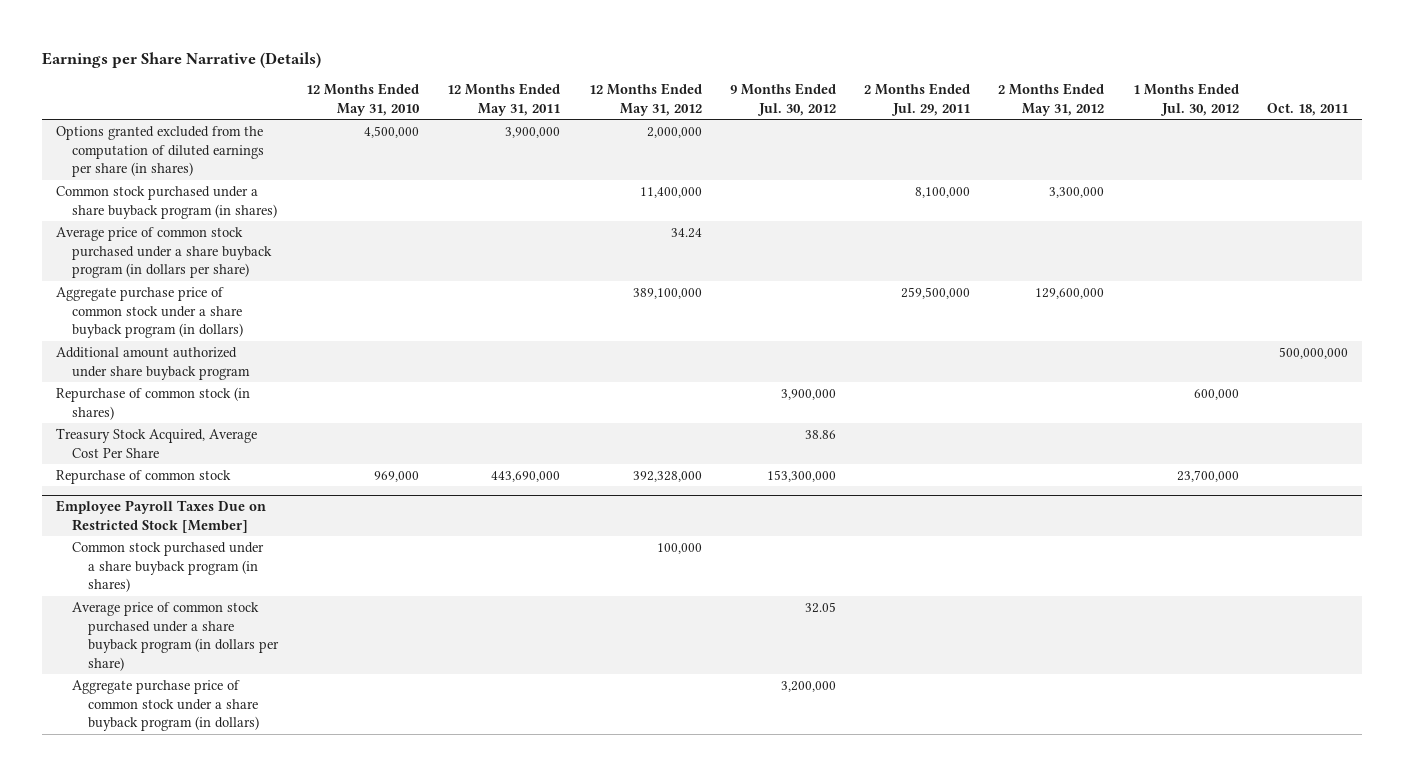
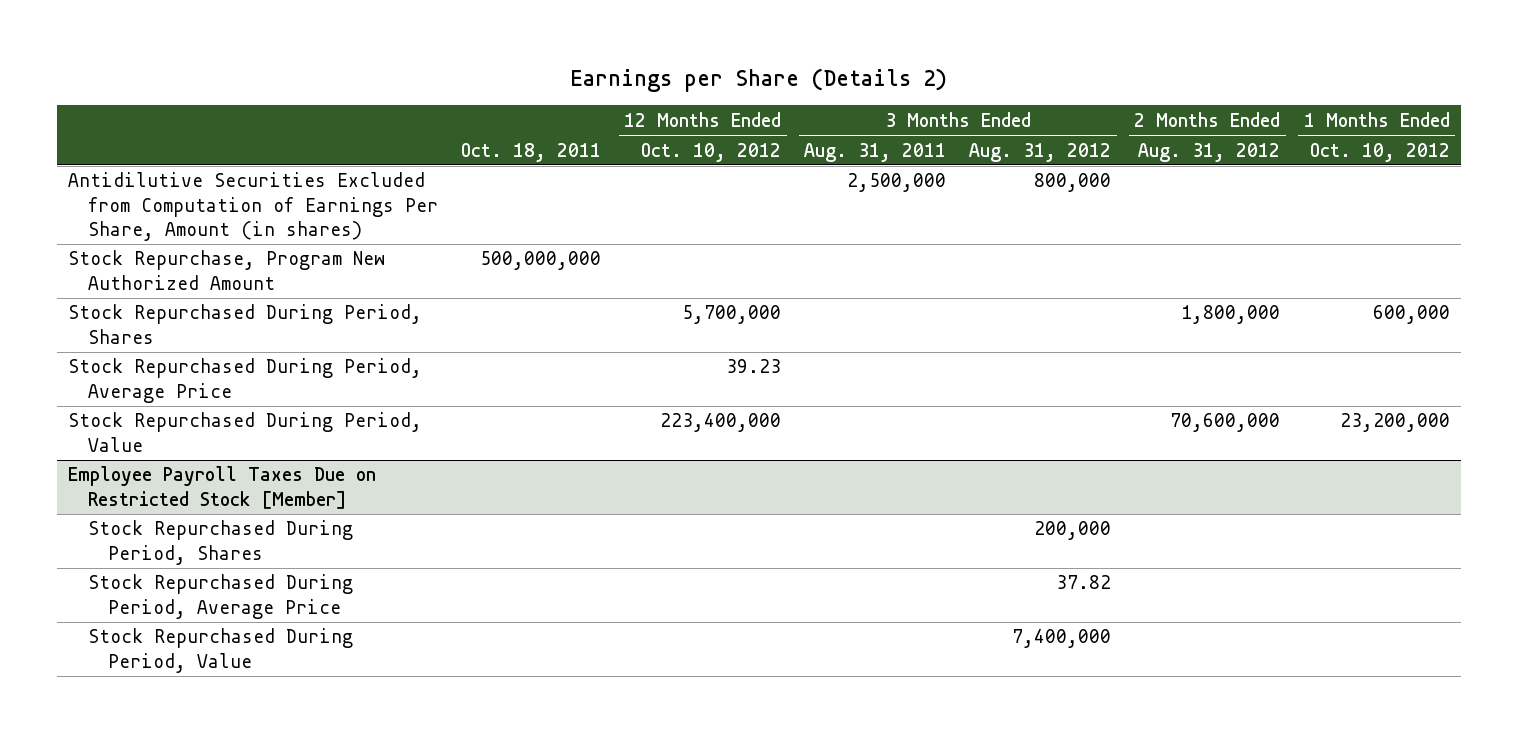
- Earnings per Share Narrative (Details)
+ Earnings per Share (Details 2)
- | 12 Months Ended May 31, 2010 | 12 Months Ended May 31, 2011 | 12 Months Ended May 31, 2012 | 9 Months Ended Jul. 30, 2012 | 2 Months Ended Jul. 29, 2011 | 2 Months Ended May 31, 2012 | 1 Months Ended Jul. 30, 2012 | Oct. 18, 2011
+ | Oct. 18, 2011 | 12 Months Ended Oct. 10, 2012 | 3 Months Ended Aug. 31, 2011 | 3 Months Ended Aug. 31, 2012 | 2 Months Ended Aug. 31, 2012 | 1 Months Ended Oct. 10, 2012
- Options granted excluded from the computation of diluted earnings per share (in shares) | 4,500,000 | 3,900,000 | 2,000,000 | | | | |
- Common stock purchased under a share buyback program (in shares) | | | 11,400,000 | | 8,100,000 | 3,300,000 | |
- Average price of common stock purchased under a share buyback program (in dollars per share) | | | 34.24 | | | | |
- Aggregate purchase price of common stock under a share buyback program (in dollars) | | | 389,100,000 | | 259,500,000 | 129,600,000 | |
- Additional amount authorized under share buyback program | | | | | | | | 500,000,000
- Repurchase of common stock (in shares) | | | | 3,900,000 | | | 600,000 |
- Treasury Stock Acquired, Average Cost Per Share | | | | 38.86 | | | |
- Repurchase of common stock | 969,000 | 443,690,000 | 392,328,000 | 153,300,000 | | | 23,700,000 |
+ Antidilutive Securities Excluded from Computation of Earnings Per Share, Amount (in shares) | | | 2,500,000 | 800,000 | |
+ Stock Repurchase, Program New Authorized Amount | 500,000,000 | | | | |
+ Stock Repurchased During Period, Shares | | 5,700,000 | | | 1,800,000 | 600,000
+ Stock Repurchased During Period, Average Price | | 39.23 | | | |
+ Stock Repurchased During Period, Value | | 223,400,000 | | | 70,600,000 | 23,200,000
@ Employee Payroll Taxes Due on Restricted Stock [Member]
- Common stock purchased under a share buyback program (in shares) | | | 100,000 | | | | |
- Average price of common stock purchased under a share buyback program (in dollars per share) | | | | 32.05 | | | |
- Aggregate purchase price of common stock under a share buyback program (in dollars) | | | | 3,200,000 | | | |
+ Stock Repurchased During Period, Shares | | | | 200,000 | |
+ Stock Repurchased During Period, Average Price | | | | 37.82 | |
+ Stock Repurchased During Period, Value | | | | 7,400,000 | |

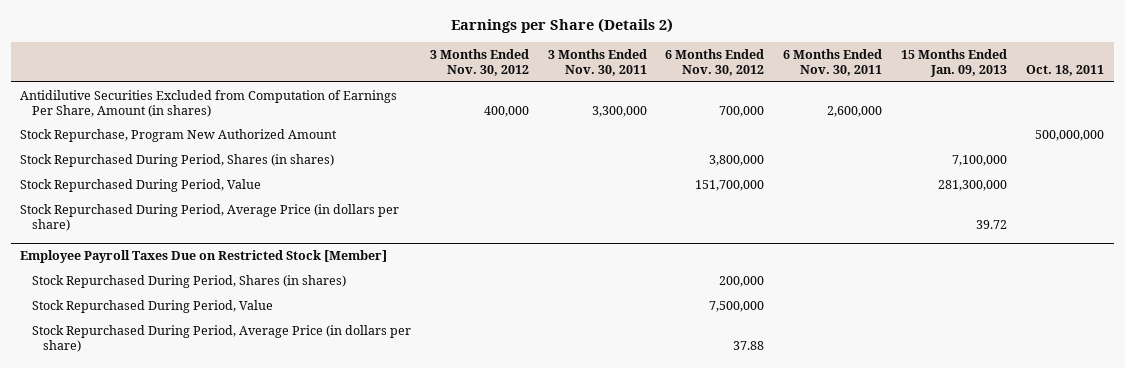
- | Oct. 18, 2011 | 12 Months Ended Oct. 10, 2012 | 3 Months Ended Aug. 31, 2011 | 3 Months Ended Aug. 31, 2012 | 2 Months Ended Aug. 31, 2012 | 1 Months Ended Oct. 10, 2012
+ | 3 Months Ended Nov. 30, 2012 | 3 Months Ended Nov. 30, 2011 | 6 Months Ended Nov. 30, 2012 | 6 Months Ended Nov. 30, 2011 | 15 Months Ended Jan. 09, 2013 | Oct. 18, 2011
- Stock Repurchased During Period, Shares | | 5,700,000 | | | 1,800,000 | 600,000
- Stock Repurchased During Period, Average Price | | 39.23 | | | |
+ Stock Repurchased During Period, Shares (in shares) | | | 3,800,000 | | 7,100,000 |
+ Stock Repurchased During Period, Average Price (in dollars per share) | | | | | 39.72 |
@ Employee Payroll Taxes Due on Restricted Stock [Member]
- Stock Repurchased During Period, Shares | | | | 200,000 | |
- Stock Repurchased During Period, Average Price | | | | 37.82 | |
+ Stock Repurchased During Period, Shares (in shares) | | | 200,000 | | |
+ Stock Repurchased During Period, Average Price (in dollars per share) | | | 37.88 | | |

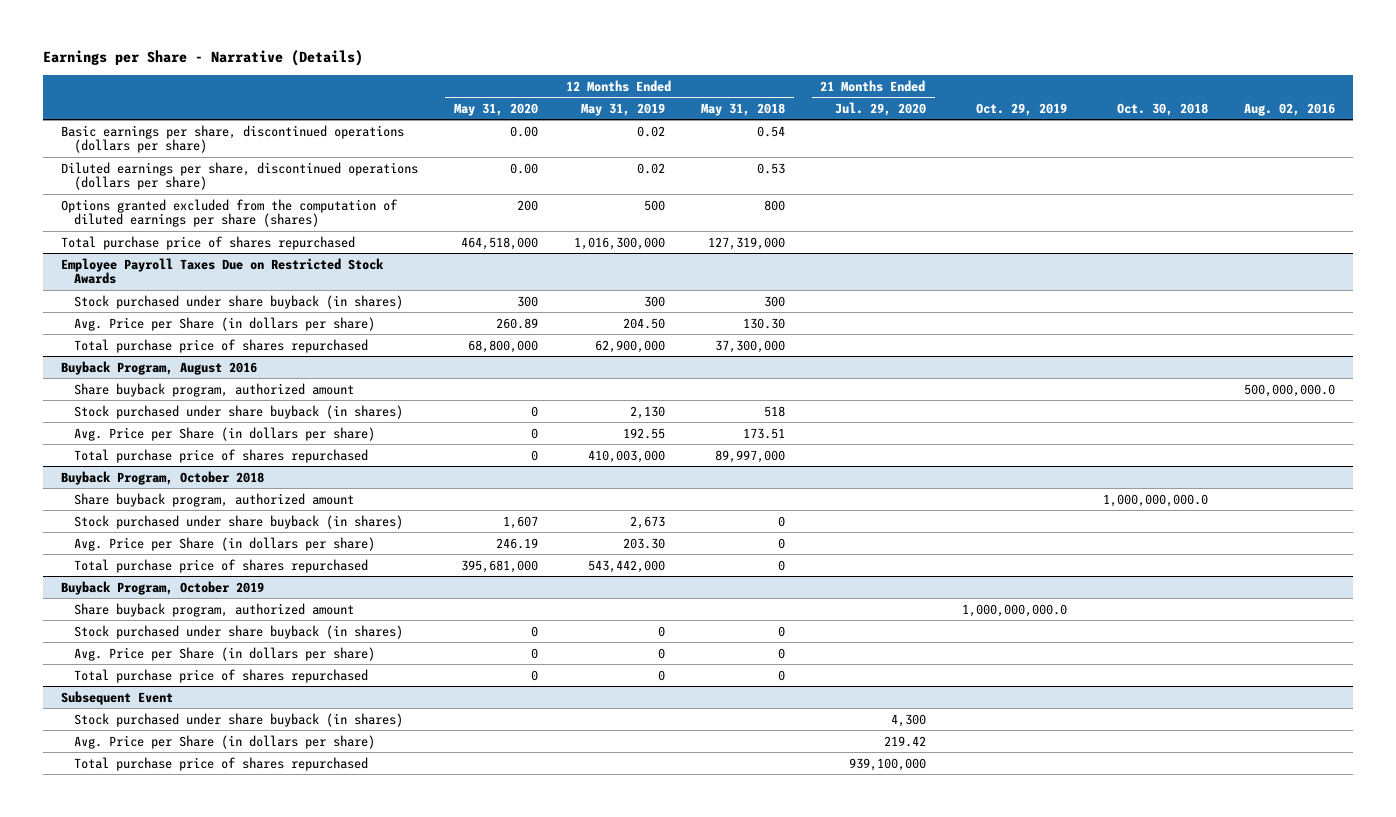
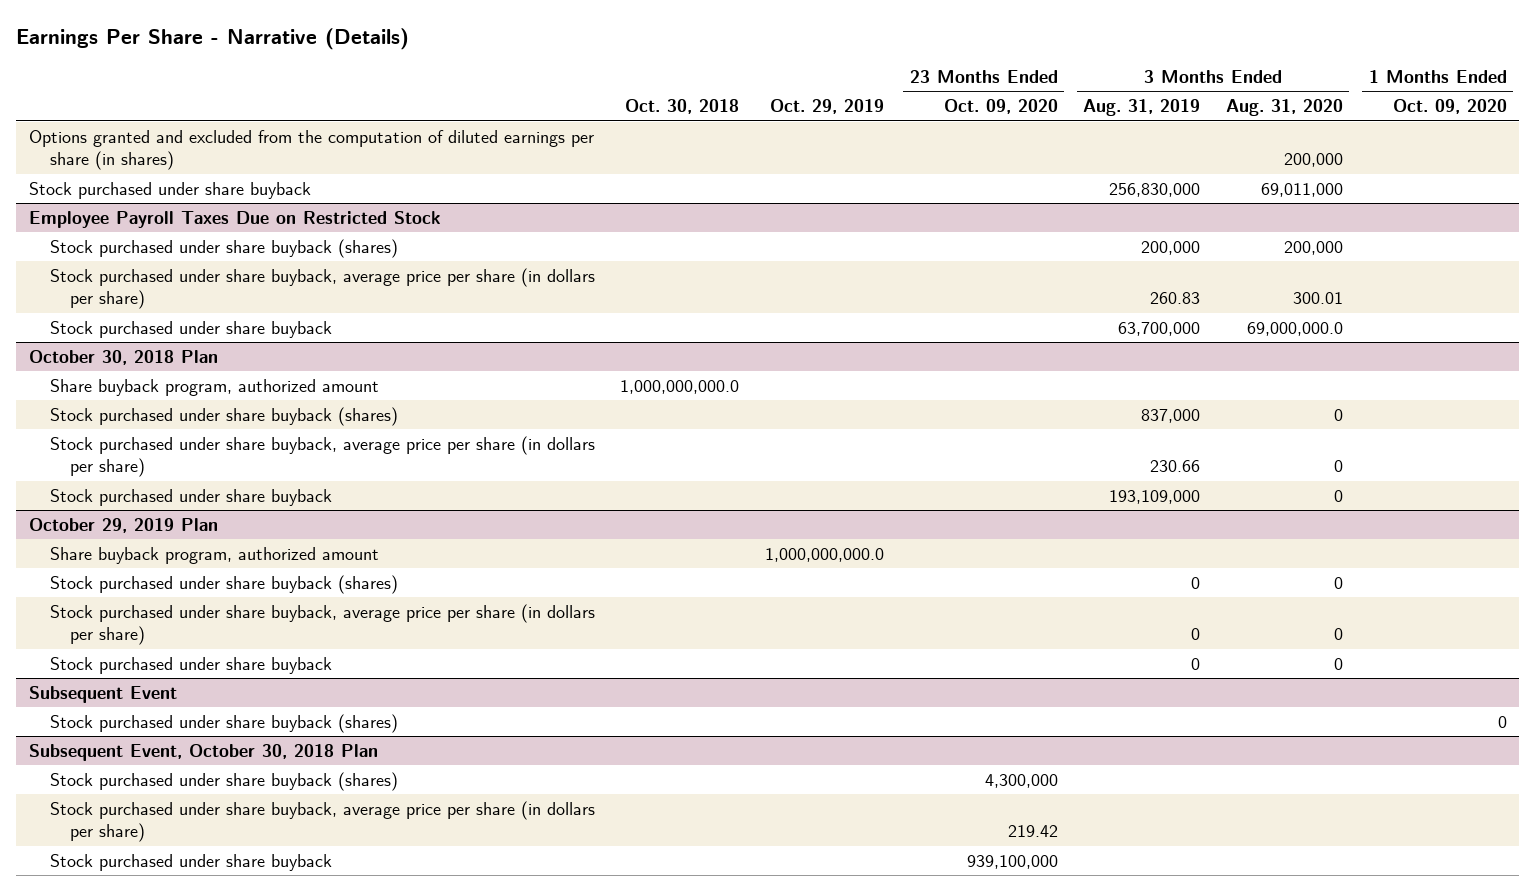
- Earnings per Share - Narrative (Details)
+ Earnings Per Share - Narrative (Details)
- | 12 Months Ended May 31, 2020 | 12 Months Ended May 31, 2019 | 12 Months Ended May 31, 2018 | 21 Months Ended Jul. 29, 2020 | Oct. 29, 2019 | Oct. 30, 2018 | Aug. 02, 2016
+ | Oct. 30, 2018 | Oct. 29, 2019 | 23 Months Ended Oct. 09, 2020 | 3 Months Ended Aug. 31, 2019 | 3 Months Ended Aug. 31, 2020 | 1 Months Ended Oct. 09, 2020
- Basic earnings per share, discontinued operations (dollars per share) | 0.00 | 0.02 | 0.54 | | | |
- Diluted earnings per share, discontinued operations (dollars per share) | 0.00 | 0.02 | 0.53 | | | |
- Options granted excluded from the computation of diluted earnings per share (shares) | 200 | 500 | 800 | | | |
- Total purchase price of shares repurchased | 464,518,000 | 1,016,300,000 | 127,319,000 | | | |
- Employee Payroll Taxes Due on Restricted Stock Awards
- Stock purchased under share buyback (in shares) | 300 | 300 | 300 | | | |
- Avg. Price per Share (in dollars per share) | 260.89 | 204.50 | 130.30 | | | |
- Total purchase price of shares repurchased | 68,800,000 | 62,900,000 | 37,300,000 | | | |
- Buyback Program, August 2016
- Share buyback program, authorized amount | | | | | | | 500,000,000.0
- Stock purchased under share buyback (in shares) | 0 | 2,130 | 518 | | | |
- Avg. Price per Share (in dollars per share) | 0 | 192.55 | 173.51 | | | |
- Total purchase price of shares repurchased | 0 | 410,003,000 | 89,997,000 | | | |
- Buyback Program, October 2018
+ Options granted and excluded from the computation of diluted earnings per share (in shares) | | | | | 200,000 |
+ Stock purchased under share buyback | | | | 256,830,000 | 69,011,000 |
+ Employee Payroll Taxes Due on Restricted Stock
+ Stock purchased under share buyback (shares) | | | | 200,000 | 200,000 |
+ Stock purchased under share buyback, average price per share (in dollars per share) | | | | 260.83 | 300.01 |
+ Stock purchased under share buyback | | | | 63,700,000 | 69,000,000.0 |
+ October 30, 2018 Plan
- Stock purchased under share buyback (in shares) | 1,607 | 2,673 | 0 | | | |
- Avg. Price per Share (in dollars per share) | 246.19 | 203.30 | 0 | | | |
- Total purchase price of shares repurchased | 395,681,000 | 543,442,000 | 0 | | | |
- Buyback Program, October 2019
+ Stock purchased under share buyback (shares) | | | | 837,000 | 0 |
+ Stock purchased under share buyback, average price per share (in dollars per share) | | | | 230.66 | 0 |
+ Stock purchased under share buyback | | | | 193,109,000 | 0 |
+ October 29, 2019 Plan
- Stock purchased under share buyback (in shares) | 0 | 0 | 0 | | | |
- Avg. Price per Share (in dollars per share) | 0 | 0 | 0 | | | |
- Total purchase price of shares repurchased | 0 | 0 | 0 | | | |
+ Stock purchased under share buyback (shares) | | | | 0 | 0 |
+ Stock purchased under share buyback, average price per share (in dollars per share) | | | | 0 | 0 |
+ Stock purchased under share buyback | | | | 0 | 0 |
@ Subsequent Event
- Stock purchased under share buyback (in shares) | | | | 4,300 | | |
- Avg. Price per Share (in dollars per share) | | | | 219.42 | | |
- Total purchase price of shares repurchased | | | | 939,100,000 | | |
+ Stock purchased under share buyback (shares) | | | | | | 0
+ Subsequent Event, October 30, 2018 Plan
+ Stock purchased under share buyback (shares) | | | 4,300,000 | | |
+ Stock purchased under share buyback, average price per share (in dollars per share) | | | 219.42 | | |
+ Stock purchased under share buyback | | | 939,100,000 | | |

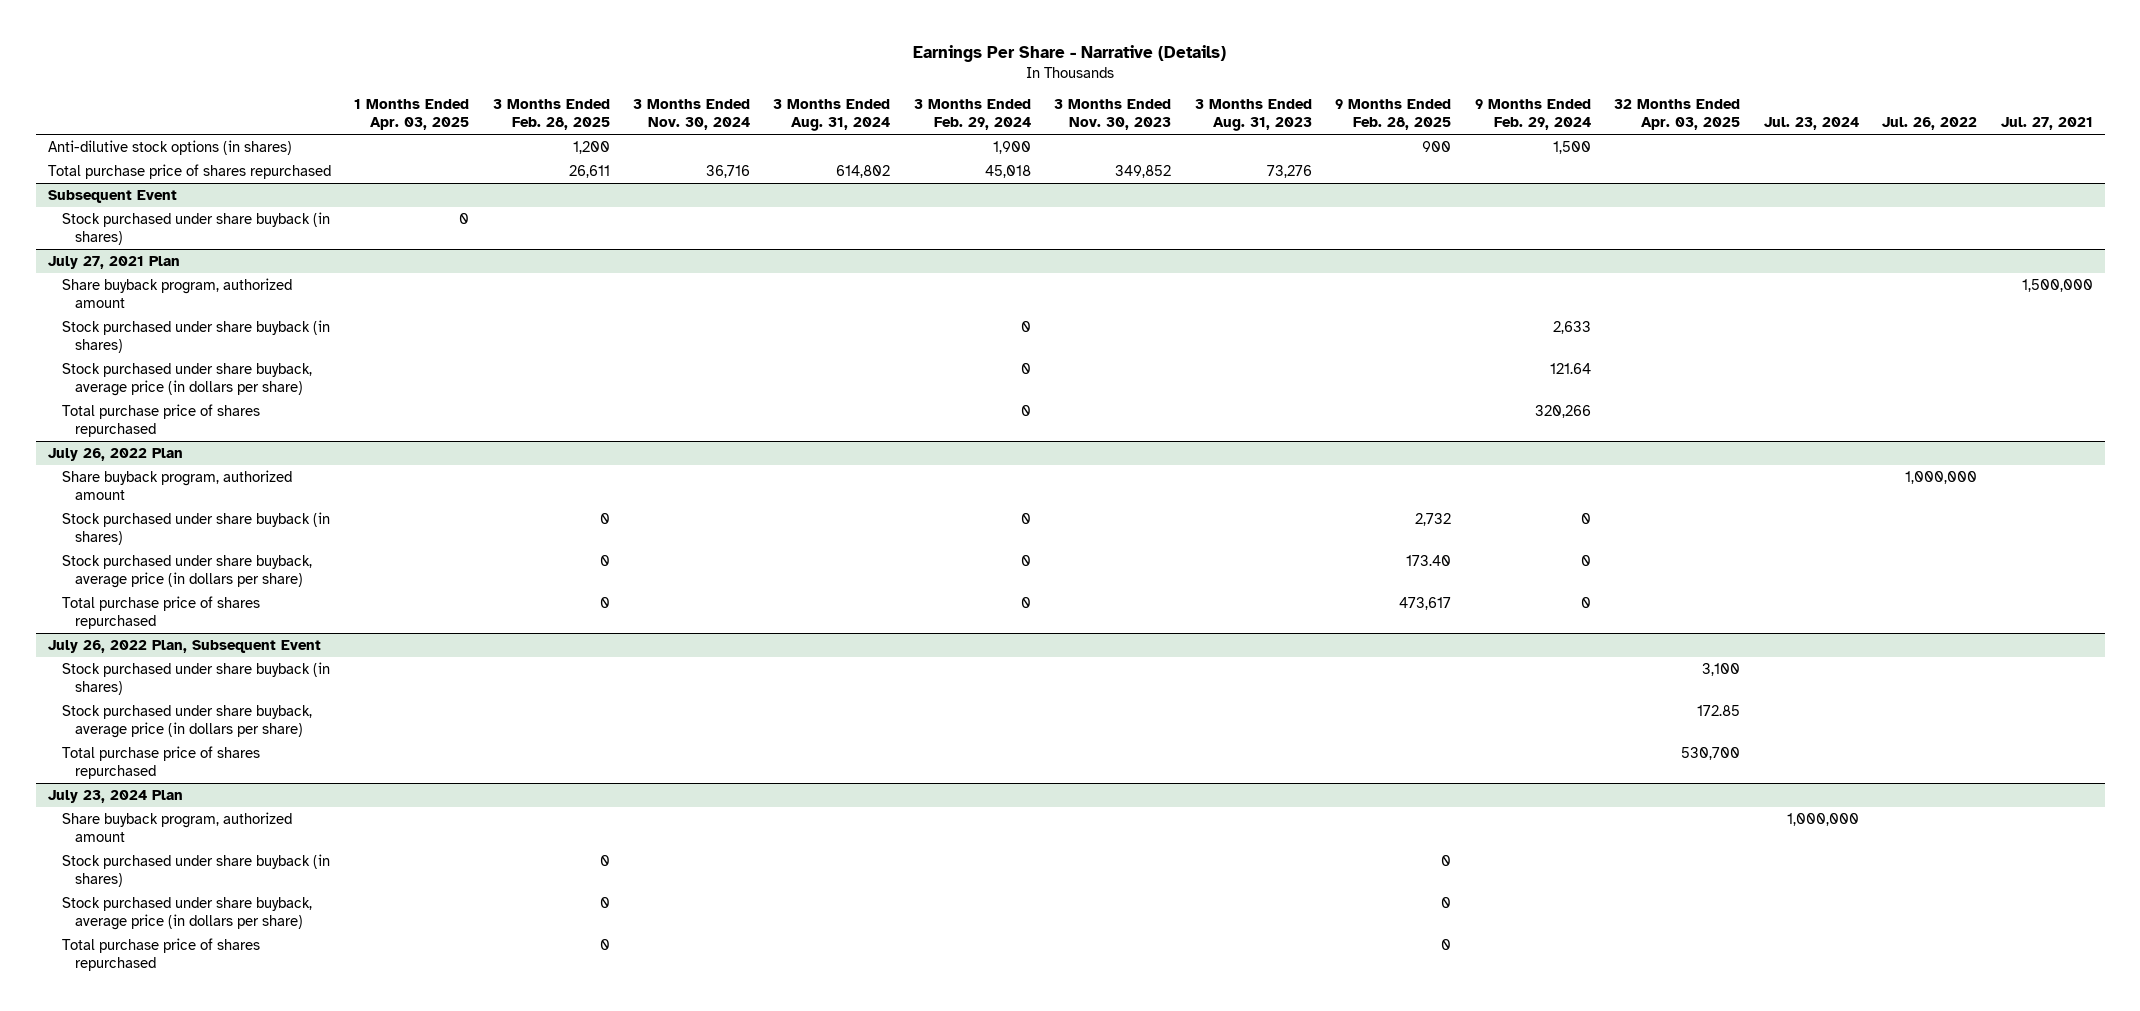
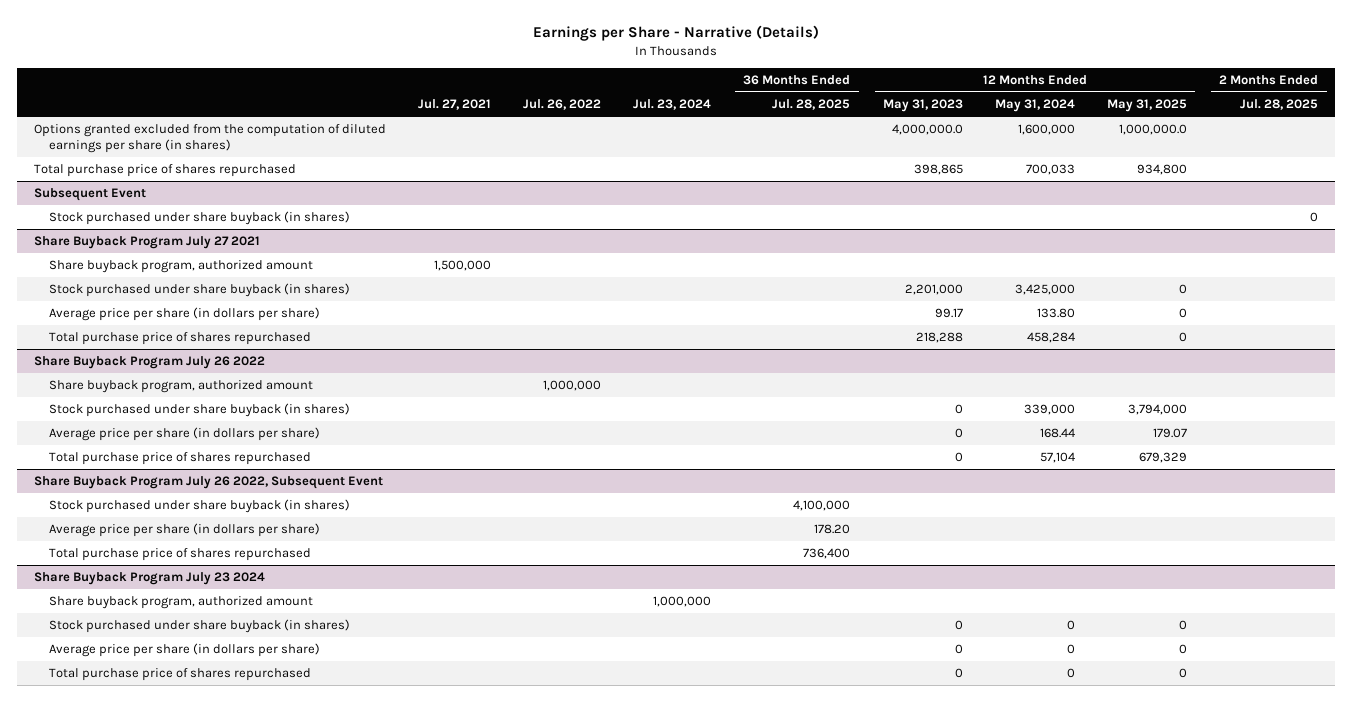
- Earnings Per Share - Narrative (Details)
+ Earnings per Share - Narrative (Details)
- | 1 Months Ended Apr. 03, 2025 | 3 Months Ended Feb. 28, 2025 | 3 Months Ended Nov. 30, 2024 | 3 Months Ended Aug. 31, 2024 | 3 Months Ended Feb. 29, 2024 | 3 Months Ended Nov. 30, 2023 | 3 Months Ended Aug. 31, 2023 | 9 Months Ended Feb. 28, 2025 | 9 Months Ended Feb. 29, 2024 | 32 Months Ended Apr. 03, 2025 | Jul. 23, 2024 | Jul. 26, 2022 | Jul. 27, 2021
+ | Jul. 27, 2021 | Jul. 26, 2022 | Jul. 23, 2024 | 36 Months Ended Jul. 28, 2025 | 12 Months Ended May 31, 2023 | 12 Months Ended May 31, 2024 | 12 Months Ended May 31, 2025 | 2 Months Ended Jul. 28, 2025
- Anti-dilutive stock options (in shares) | | 1,200 | | | 1,900 | | | 900 | 1,500 | | | |
+ Options granted excluded from the computation of diluted earnings per share (in shares) | | | | | 4,000,000.0 | 1,600,000 | 1,000,000.0 |
- July 27, 2021 Plan
+ Share Buyback Program July 27 2021
- Stock purchased under share buyback, average price (in dollars per share) | | | | | 0 | | | | 121.64 | | | |
+ Average price per share (in dollars per share) | | | | | 99.17 | 133.80 | 0 |
- July 26, 2022 Plan
+ Share Buyback Program July 26 2022
- Stock purchased under share buyback, average price (in dollars per share) | | 0 | | | 0 | | | 173.40 | 0 | | | |
+ Average price per share (in dollars per share) | | | | | 0 | 168.44 | 179.07 |
- July 26, 2022 Plan, Subsequent Event
+ Share Buyback Program July 26 2022, Subsequent Event
- Stock purchased under share buyback, average price (in dollars per share) | | | | | | | | | | 172.85 | | |
+ Average price per share (in dollars per share) | | | | 178.20 | | | |
- July 23, 2024 Plan
+ Share Buyback Program July 23 2024
- Stock purchased under share buyback, average price (in dollars per share) | | 0 | | | | | | 0 | | | | |
+ Average price per share (in dollars per share) | | | | | 0 | 0 | 0 |

